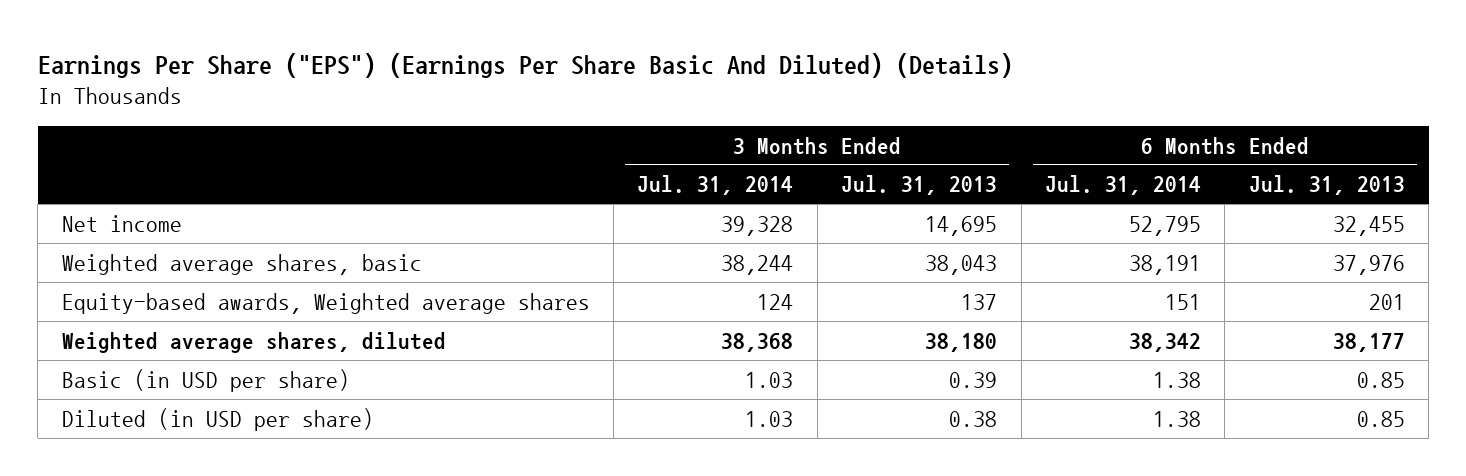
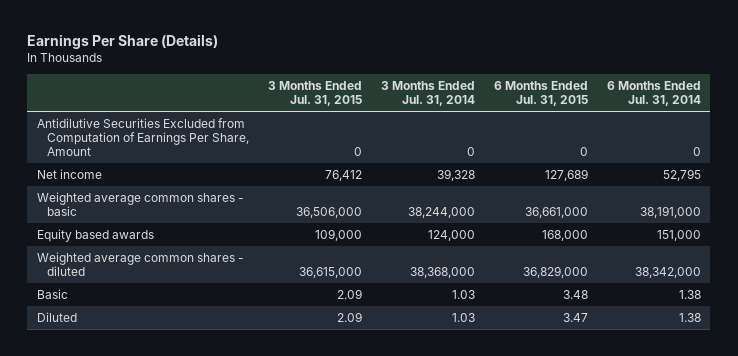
- Earnings Per Share ("EPS") (Earnings Per Share Basic And Diluted) (Details)
+ Earnings Per Share (Details)
- | 3 Months Ended Jul. 31, 2014 | 3 Months Ended Jul. 31, 2013 | 6 Months Ended Jul. 31, 2014 | 6 Months Ended Jul. 31, 2013
+ | 3 Months Ended Jul. 31, 2015 | 3 Months Ended Jul. 31, 2014 | 6 Months Ended Jul. 31, 2015 | 6 Months Ended Jul. 31, 2014
+ Antidilutive Securities Excluded from Computation of Earnings Per Share, Amount | 0 | 0 | 0 | 0
- Weighted average shares, basic | 38,244 | 38,043 | 38,191 | 37,976
- Equity-based awards, Weighted average shares | 124 | 137 | 151 | 201
- Weighted average shares, diluted | 38,368 | 38,180 | 38,342 | 38,177
- Basic (in USD per share) | 1.03 | 0.39 | 1.38 | 0.85
- Diluted (in USD per share) | 1.03 | 0.38 | 1.38 | 0.85
+ Weighted average common shares - basic | 36,506,000 | 38,244,000 | 36,661,000 | 38,191,000
+ Equity based awards | 109,000 | 124,000 | 168,000 | 151,000
+ Weighted average common shares - diluted | 36,615,000 | 38,368,000 | 36,829,000 | 38,342,000
+ Basic | 2.09 | 1.03 | 3.48 | 1.38
+ Diluted | 2.09 | 1.03 | 3.47 | 1.38

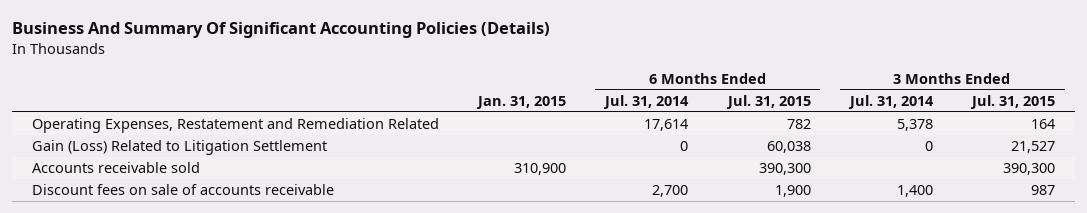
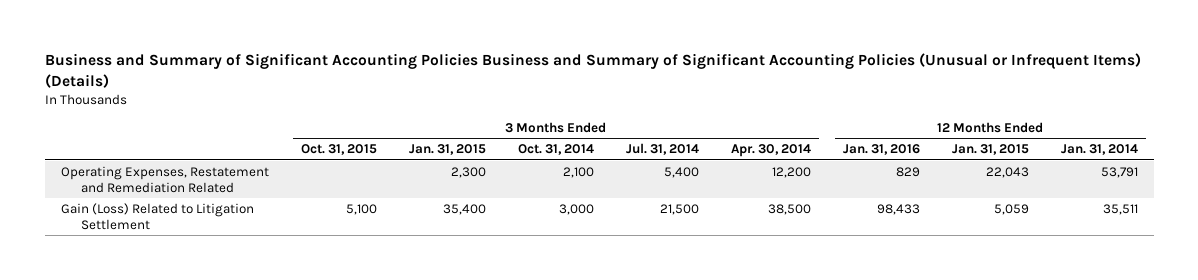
- Business And Summary Of Significant Accounting Policies (Details)
+ Business and Summary of Significant Accounting Policies Business and Summary of Significant Accounting Policies (Unusual or Infrequent Items) (Details)
- | Jan. 31, 2015 | 6 Months Ended Jul. 31, 2014 | 6 Months Ended Jul. 31, 2015 | 3 Months Ended Jul. 31, 2014 | 3 Months Ended Jul. 31, 2015
+ | 3 Months Ended Oct. 31, 2015 | 3 Months Ended Jan. 31, 2015 | 3 Months Ended Oct. 31, 2014 | 3 Months Ended Jul. 31, 2014 | 3 Months Ended Apr. 30, 2014 | 12 Months Ended Jan. 31, 2016 | 12 Months Ended Jan. 31, 2015 | 12 Months Ended Jan. 31, 2014
- Operating Expenses, Restatement and Remediation Related | | 17,614 | 782 | 5,378 | 164
- Gain (Loss) Related to Litigation Settlement | | 0 | 60,038 | 0 | 21,527
- Accounts receivable sold | 310,900 | | 390,300 | | 390,300
- Discount fees on sale of accounts receivable | | 2,700 | 1,900 | 1,400 | 987
+ Operating Expenses, Restatement and Remediation Related | | 2,300 | 2,100 | 5,400 | 12,200 | 829 | 22,043 | 53,791
+ Gain (Loss) Related to Litigation Settlement | 5,100 | 35,400 | 3,000 | 21,500 | 38,500 | 98,433 | 5,059 | 35,511

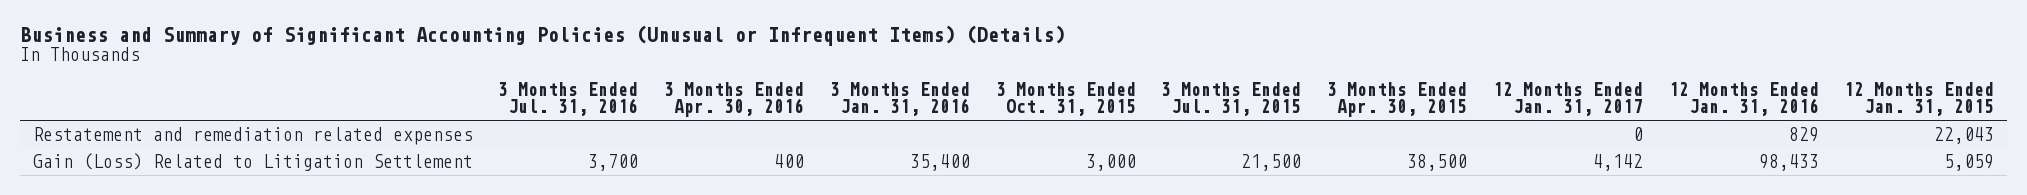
- Business and Summary of Significant Accounting Policies Business and Summary of Significant Accounting Policies (Unusual or Infrequent Items) (Details)
+ Business and Summary of Significant Accounting Policies (Unusual or Infrequent Items) (Details)
- | 3 Months Ended Oct. 31, 2015 | 3 Months Ended Jan. 31, 2015 | 3 Months Ended Oct. 31, 2014 | 3 Months Ended Jul. 31, 2014 | 3 Months Ended Apr. 30, 2014 | 12 Months Ended Jan. 31, 2016 | 12 Months Ended Jan. 31, 2015 | 12 Months Ended Jan. 31, 2014
+ | 3 Months Ended Jul. 31, 2016 | 3 Months Ended Apr. 30, 2016 | 3 Months Ended Jan. 31, 2016 | 3 Months Ended Oct. 31, 2015 | 3 Months Ended Jul. 31, 2015 | 3 Months Ended Apr. 30, 2015 | 12 Months Ended Jan. 31, 2017 | 12 Months Ended Jan. 31, 2016 | 12 Months Ended Jan. 31, 2015
- Operating Expenses, Restatement and Remediation Related | | 2,300 | 2,100 | 5,400 | 12,200 | 829 | 22,043 | 53,791
- Gain (Loss) Related to Litigation Settlement | 5,100 | 35,400 | 3,000 | 21,500 | 38,500 | 98,433 | 5,059 | 35,511
+ Restatement and remediation related expenses | | | | | | | 0 | 829 | 22,043
+ Gain (Loss) Related to Litigation Settlement | 3,700 | 400 | 35,400 | 3,000 | 21,500 | 38,500 | 4,142 | 98,433 | 5,059

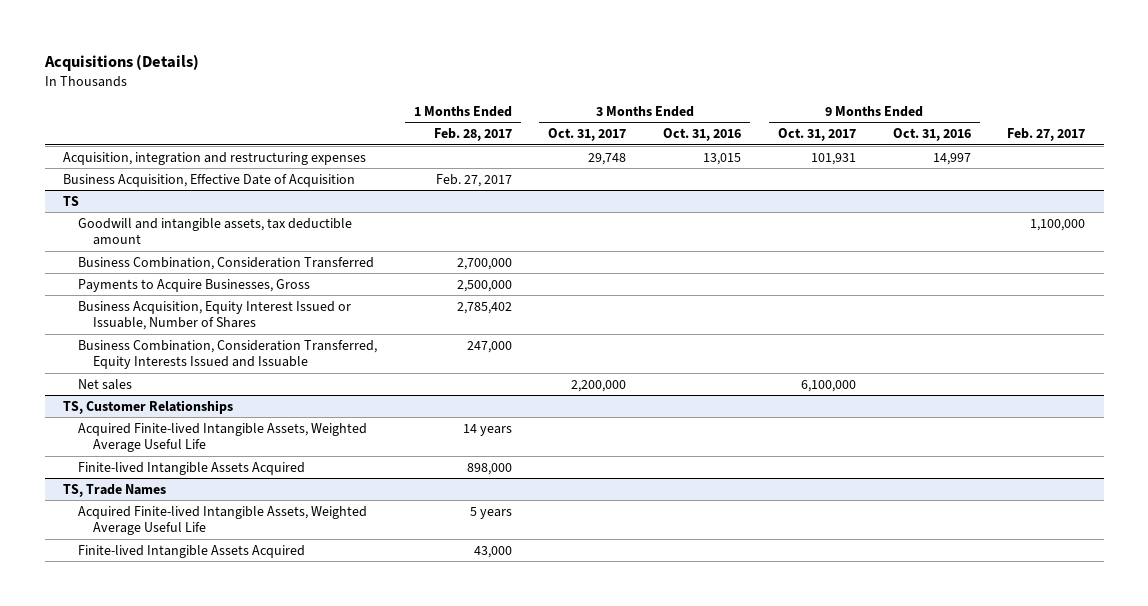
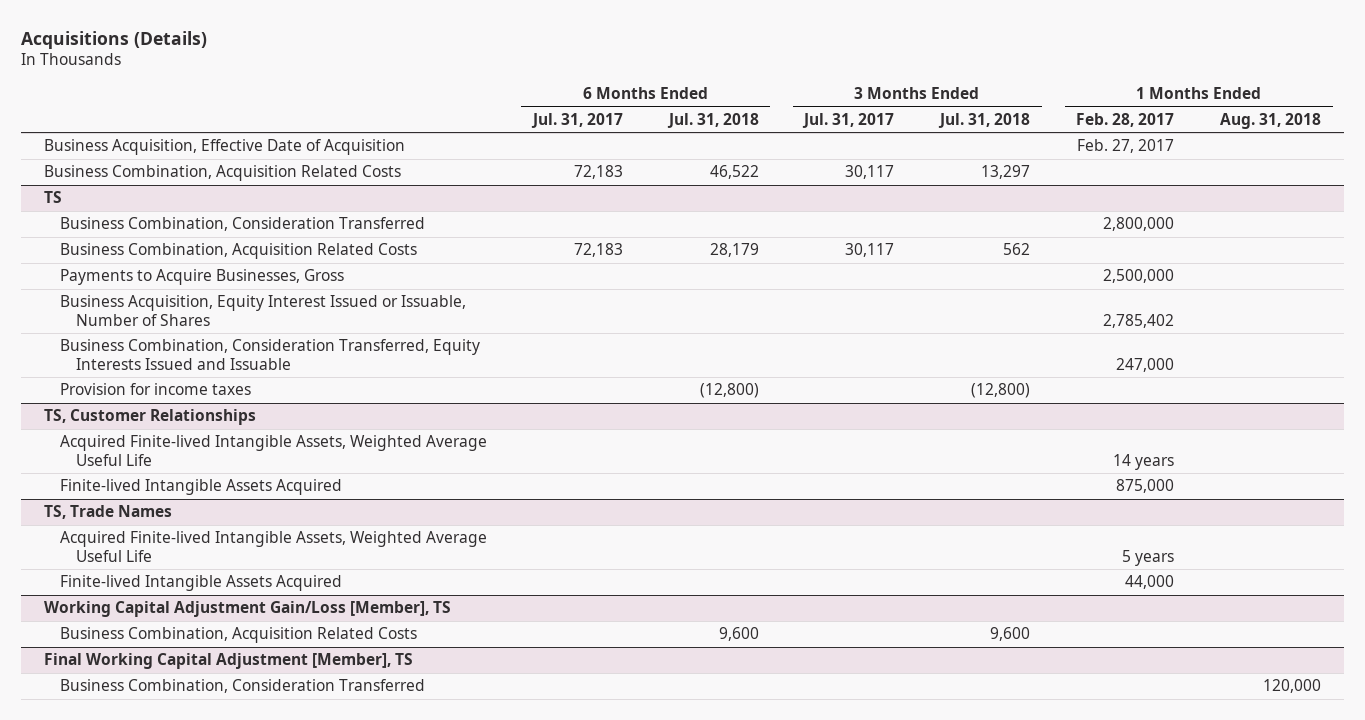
- | 1 Months Ended Feb. 28, 2017 | 3 Months Ended Oct. 31, 2017 | 3 Months Ended Oct. 31, 2016 | 9 Months Ended Oct. 31, 2017 | 9 Months Ended Oct. 31, 2016 | Feb. 27, 2017
+ | 6 Months Ended Jul. 31, 2017 | 6 Months Ended Jul. 31, 2018 | 3 Months Ended Jul. 31, 2017 | 3 Months Ended Jul. 31, 2018 | 1 Months Ended Feb. 28, 2017 | 1 Months Ended Aug. 31, 2018
- Acquisition, integration and restructuring expenses | | 29,748 | 13,015 | 101,931 | 14,997 |
+ Business Combination, Acquisition Related Costs | 72,183 | 46,522 | 30,117 | 13,297 | |
@ TS
- Goodwill and intangible assets, tax deductible amount | | | | | | 1,100,000
- Business Combination, Consideration Transferred | 2,700,000 | | | | |
+ Business Combination, Consideration Transferred | | | | | 2,800,000 |
+ Business Combination, Acquisition Related Costs | 72,183 | 28,179 | 30,117 | 562 | |
- Net sales | | 2,200,000 | | 6,100,000 | |
+ Provision for income taxes | | (12,800) | | (12,800) | |
@ TS, Customer Relationships
- Finite-lived Intangible Assets Acquired | 898,000 | | | | |
+ Finite-lived Intangible Assets Acquired | | | | | 875,000 |
@ TS, Trade Names
- Finite-lived Intangible Assets Acquired | 43,000 | | | | |
+ Finite-lived Intangible Assets Acquired | | | | | 44,000 |
+ Working Capital Adjustment Gain/Loss [Member], TS
+ Business Combination, Acquisition Related Costs | | 9,600 | | 9,600 | |
+ Final Working Capital Adjustment [Member], TS
+ Business Combination, Consideration Transferred | | | | | | 120,000

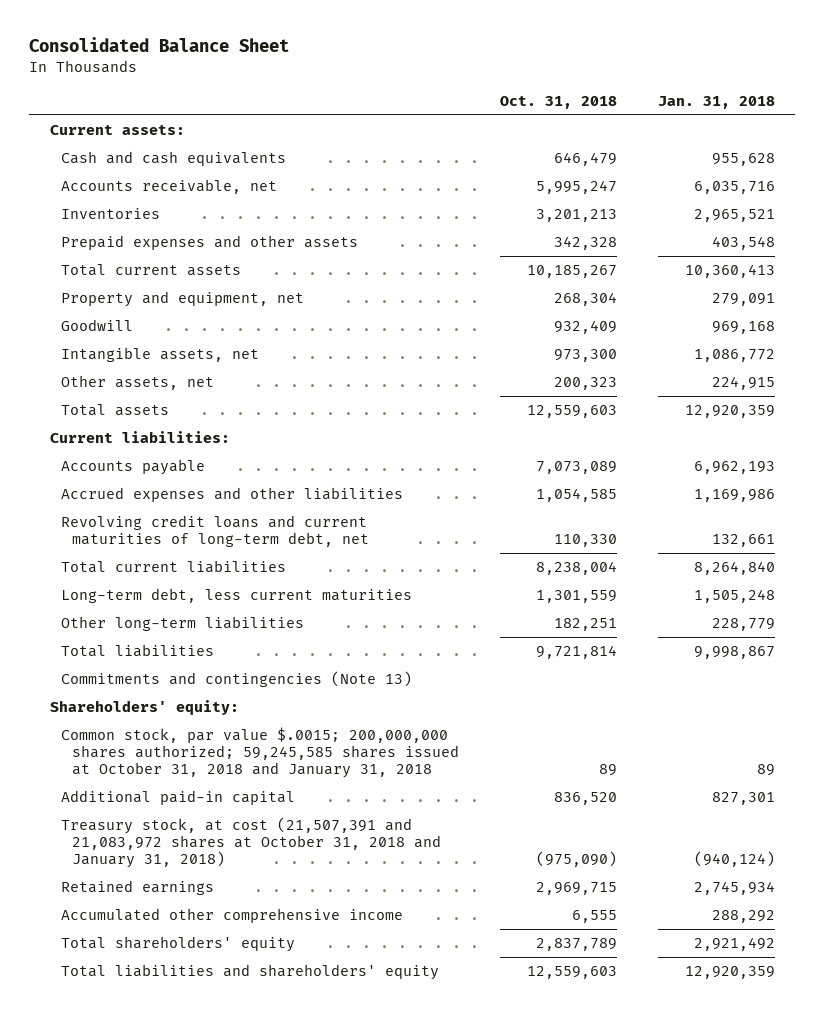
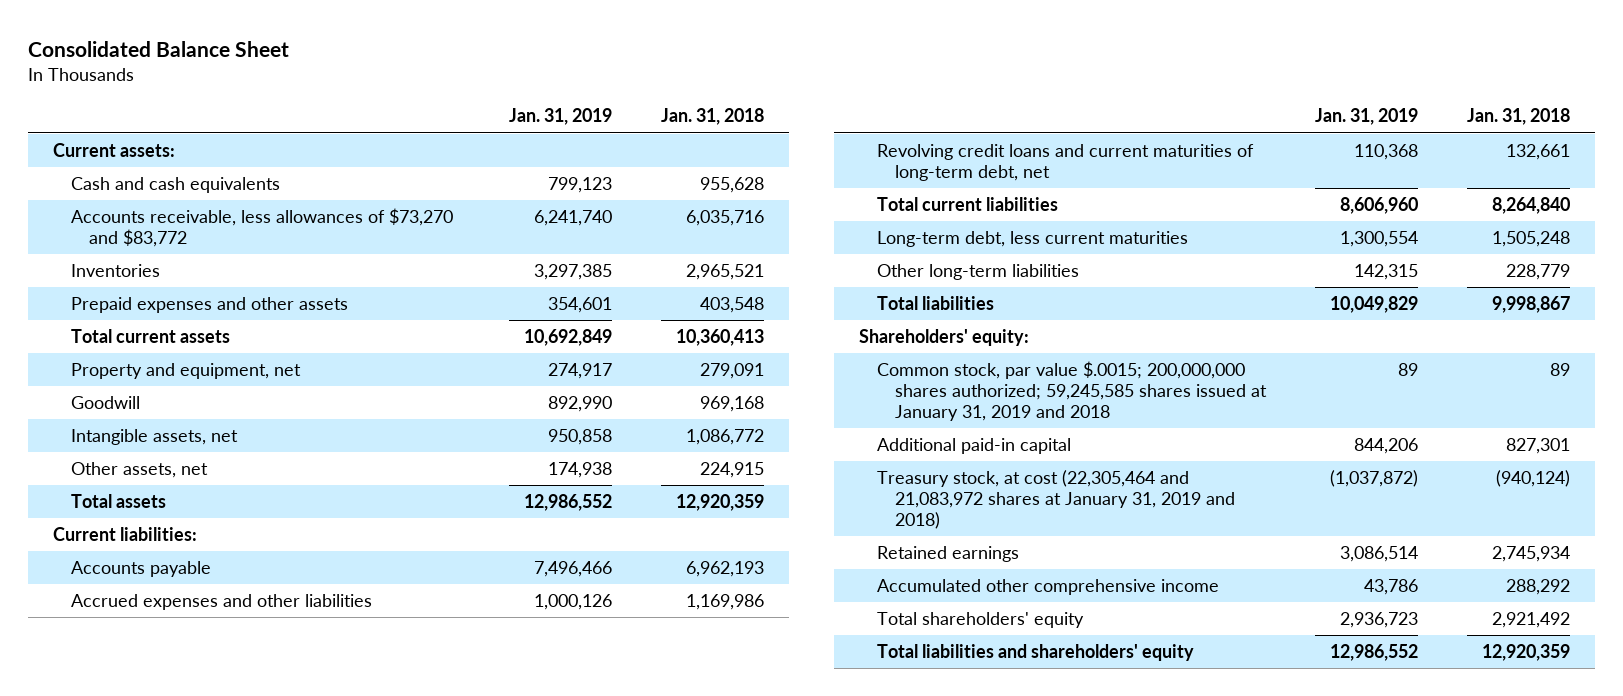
- | Oct. 31, 2018 | Jan. 31, 2018
+ | Jan. 31, 2019 | Jan. 31, 2018
- Accounts receivable, net | 5,995,247 | 6,035,716
+ Accounts receivable, less allowances of $73,270 and $83,772 | 6,241,740 | 6,035,716
- Commitments and contingencies (Note 13)
- Common stock, par value $.0015; 200,000,000 shares authorized; 59,245,585 shares issued at October 31, 2018 and January 31, 2018 | 89 | 89
+ Common stock, par value $.0015; 200,000,000 shares authorized; 59,245,585 shares issued at January 31, 2019 and 2018 | 89 | 89
- Treasury stock, at cost (21,507,391 and 21,083,972 shares at October 31, 2018 and January 31, 2018) | (975,090) | (940,124)
+ Treasury stock, at cost (22,305,464 and 21,083,972 shares at January 31, 2019 and 2018) | (1,037,872) | (940,124)

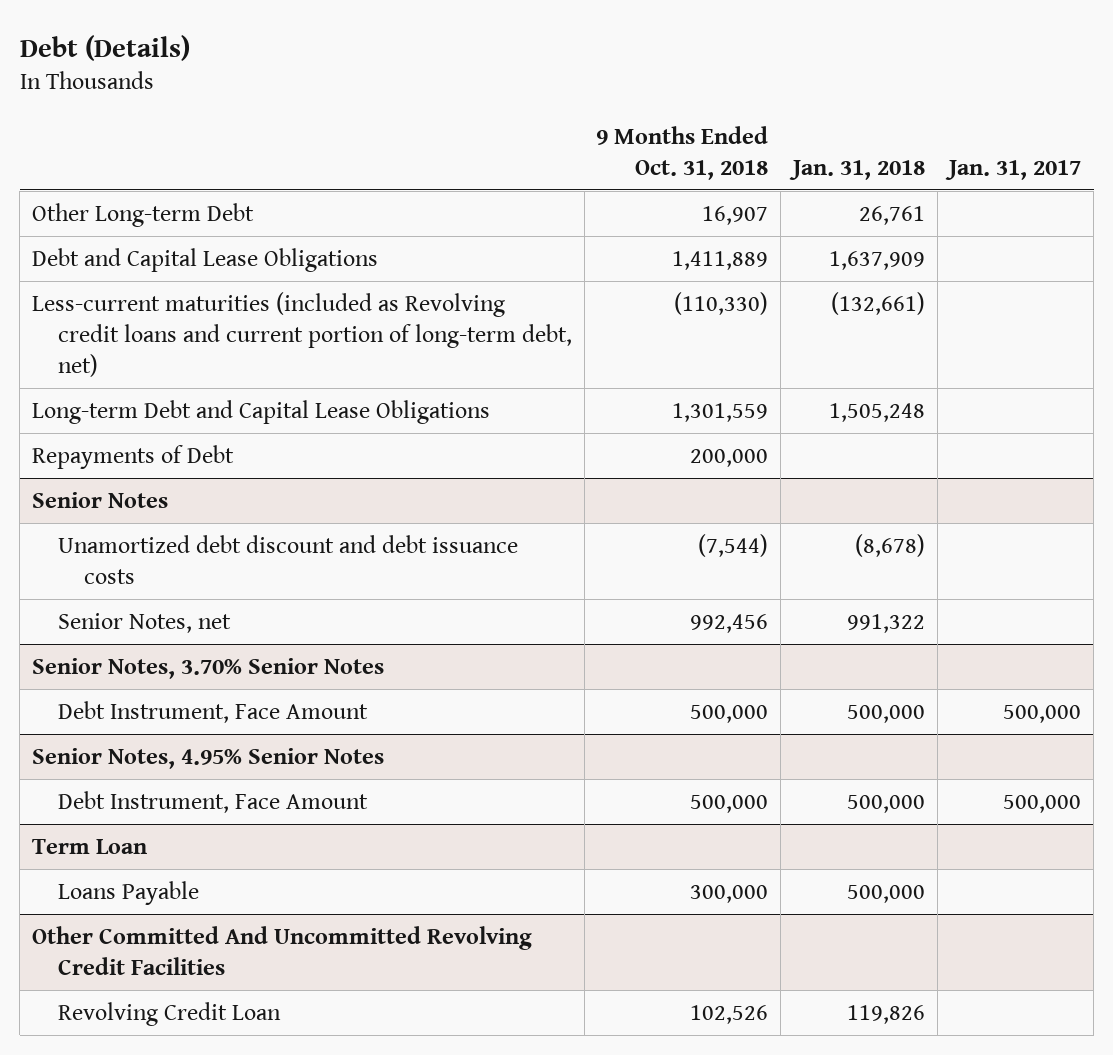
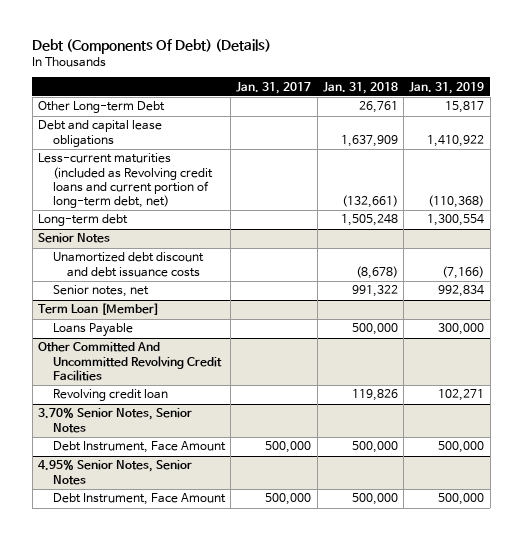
- Debt (Details)
+ Debt (Components Of Debt) (Details)
- | 9 Months Ended Oct. 31, 2018 | Jan. 31, 2018 | Jan. 31, 2017
+ | Jan. 31, 2017 | Jan. 31, 2018 | Jan. 31, 2019
- Debt and Capital Lease Obligations | 1,411,889 | 1,637,909 |
+ Debt and capital lease obligations | | 1,637,909 | 1,410,922
- Long-term Debt and Capital Lease Obligations | 1,301,559 | 1,505,248 |
- Repayments of Debt | 200,000 | |
+ Long-term debt | | 1,505,248 | 1,300,554
@ Senior Notes
- Senior Notes, net | 992,456 | 991,322 |
- Senior Notes, 3.70% Senior Notes
- Debt Instrument, Face Amount | 500,000 | 500,000 | 500,000
- Senior Notes, 4.95% Senior Notes
- Debt Instrument, Face Amount | 500,000 | 500,000 | 500,000
- Term Loan
@ Senior Notes
+ Senior notes, net | | 991,322 | 992,834
+ Term Loan [Member]
@ Other Committed And Uncommitted Revolving Credit Facilities
- Revolving Credit Loan | 102,526 | 119,826 |
+ Revolving credit loan | | 119,826 | 102,271
+ 3.70% Senior Notes, Senior Notes
+ Debt Instrument, Face Amount | 500,000 | 500,000 | 500,000
+ 4.95% Senior Notes, Senior Notes
+ Debt Instrument, Face Amount | 500,000 | 500,000 | 500,000

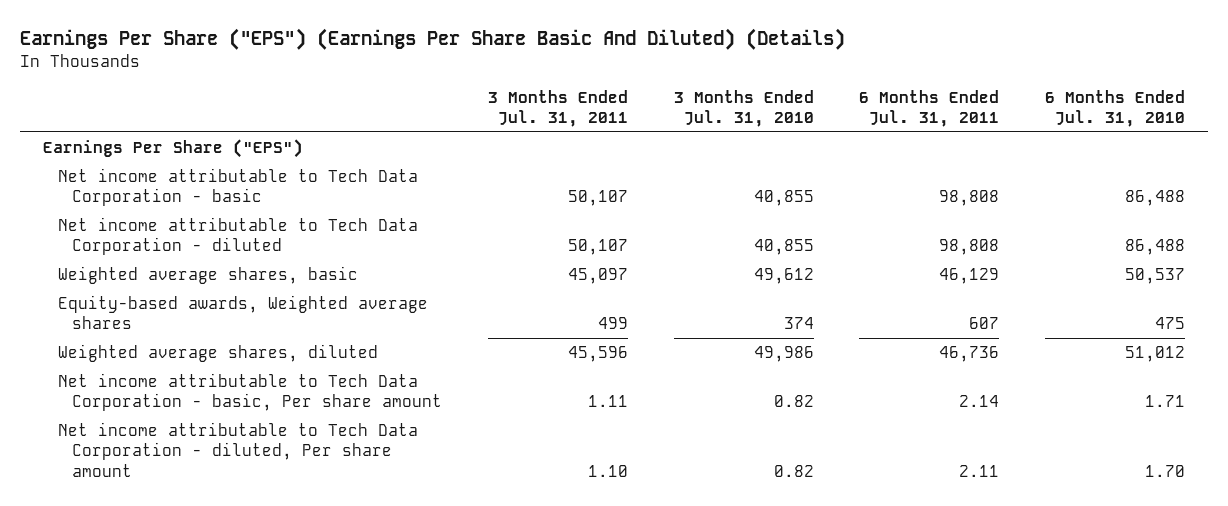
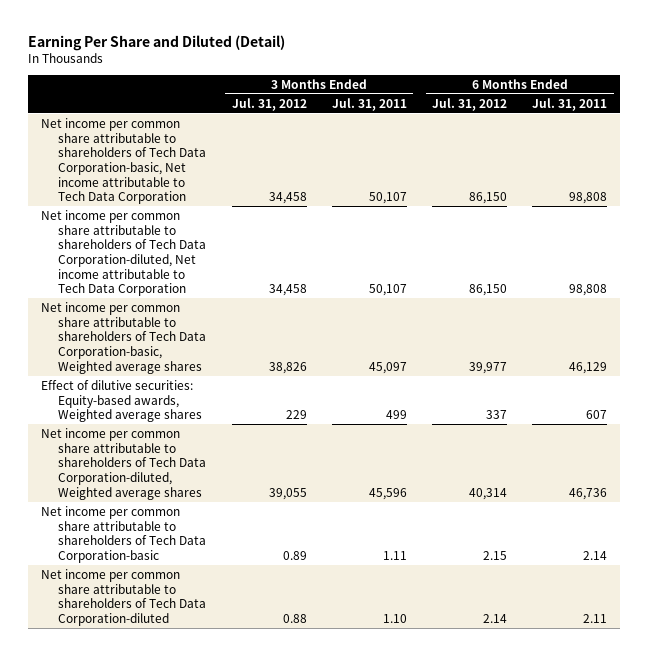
- Earnings Per Share ("EPS") (Earnings Per Share Basic And Diluted) (Details)
+ Earning Per Share and Diluted (Detail)
- | 3 Months Ended Jul. 31, 2011 | 3 Months Ended Jul. 31, 2010 | 6 Months Ended Jul. 31, 2011 | 6 Months Ended Jul. 31, 2010
+ | 3 Months Ended Jul. 31, 2012 | 3 Months Ended Jul. 31, 2011 | 6 Months Ended Jul. 31, 2012 | 6 Months Ended Jul. 31, 2011
- Earnings Per Share ("EPS")
- Net income attributable to Tech Data Corporation - basic | 50,107 | 40,855 | 98,808 | 86,488
- Net income attributable to Tech Data Corporation - diluted | 50,107 | 40,855 | 98,808 | 86,488
- Weighted average shares, basic | 45,097 | 49,612 | 46,129 | 50,537
- Equity-based awards, Weighted average shares | 499 | 374 | 607 | 475
- Weighted average shares, diluted | 45,596 | 49,986 | 46,736 | 51,012
- Net income attributable to Tech Data Corporation - basic, Per share amount | 1.11 | 0.82 | 2.14 | 1.71
- Net income attributable to Tech Data Corporation - diluted, Per share amount | 1.10 | 0.82 | 2.11 | 1.70
+ Net income per common share attributable to shareholders of Tech Data Corporation-basic, Net income attributable to Tech Data Corporation | 34,458 | 50,107 | 86,150 | 98,808
+ Net income per common share attributable to shareholders of Tech Data Corporation-diluted, Net income attributable to Tech Data Corporation | 34,458 | 50,107 | 86,150 | 98,808
+ Net income per common share attributable to shareholders of Tech Data Corporation-basic, Weighted average shares | 38,826 | 45,097 | 39,977 | 46,129
+ Effect of dilutive securities: Equity-based awards, Weighted average shares | 229 | 499 | 337 | 607
+ Net income per common share attributable to shareholders of Tech Data Corporation-diluted, Weighted average shares | 39,055 | 45,596 | 40,314 | 46,736
+ Net income per common share attributable to shareholders of Tech Data Corporation-basic | 0.89 | 1.11 | 2.15 | 2.14
+ Net income per common share attributable to shareholders of Tech Data Corporation-diluted | 0.88 | 1.10 | 2.14 | 2.11

